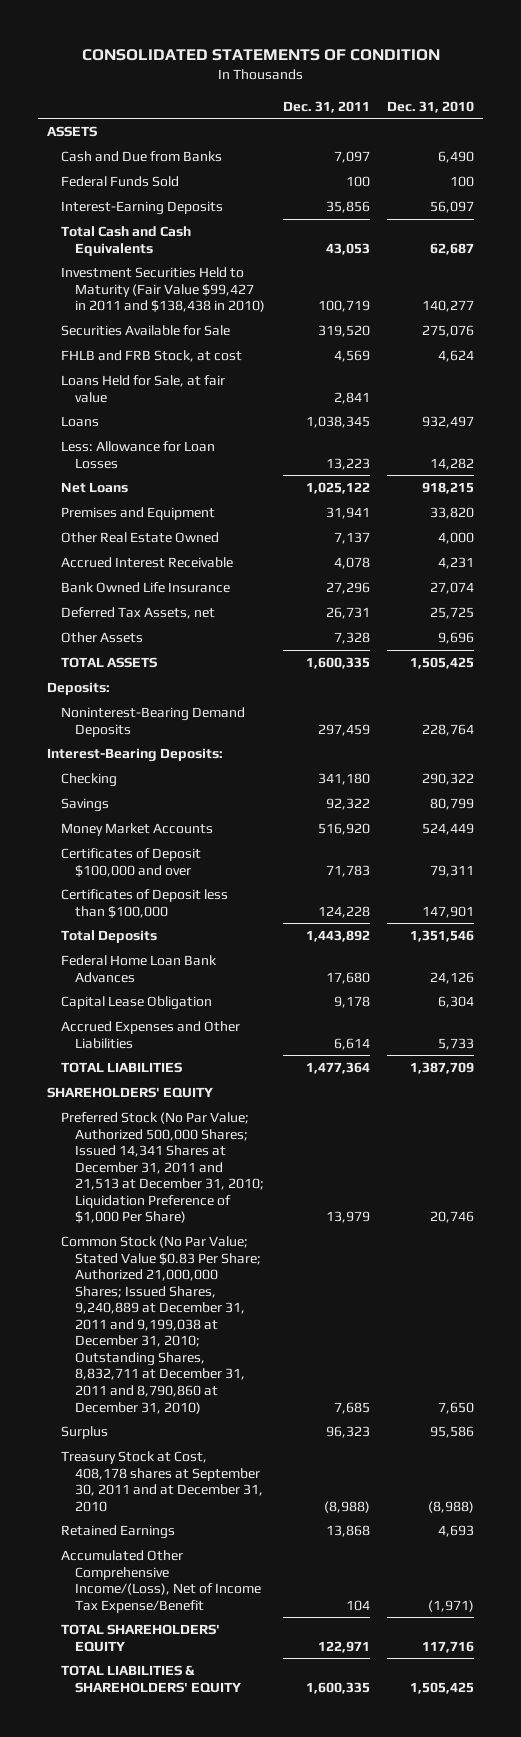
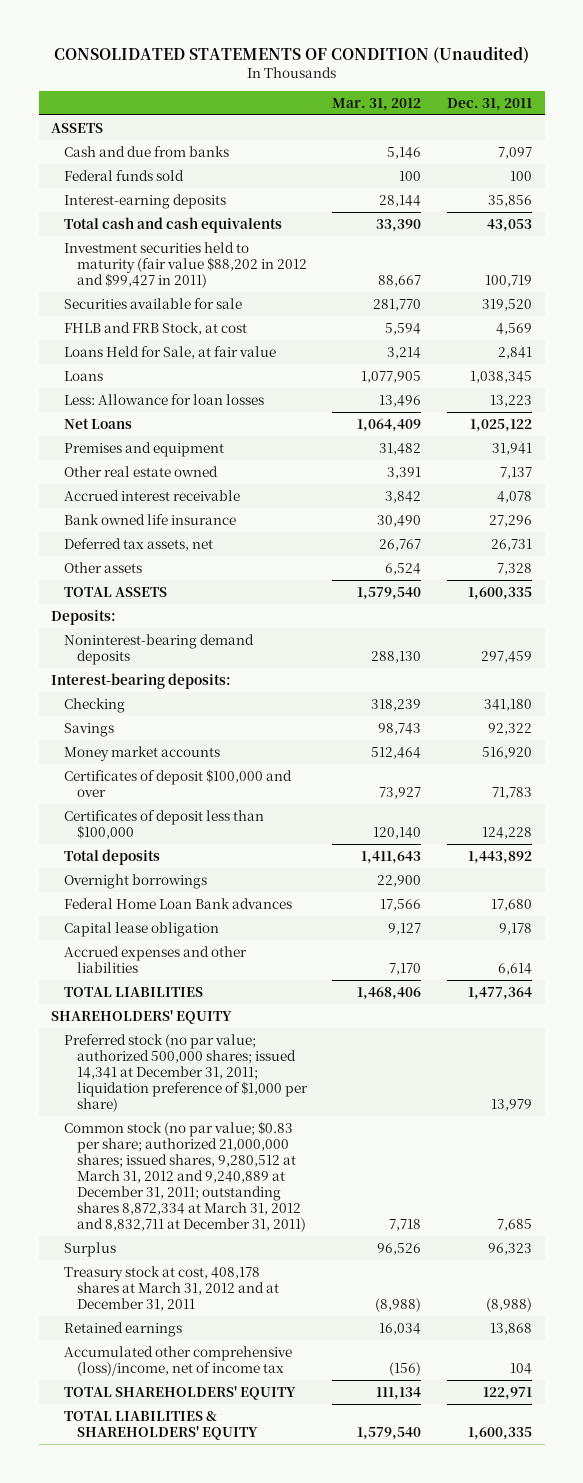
- CONSOLIDATED STATEMENTS OF CONDITION
+ CONSOLIDATED STATEMENTS OF CONDITION (Unaudited)
- | Dec. 31, 2011 | Dec. 31, 2010
+ | Mar. 31, 2012 | Dec. 31, 2011
- Cash and Due from Banks | 7,097 | 6,490
- Federal Funds Sold | 100 | 100
- Interest-Earning Deposits | 35,856 | 56,097
- Total Cash and Cash Equivalents | 43,053 | 62,687
- Investment Securities Held to Maturity (Fair Value $99,427 in 2011 and $138,438 in 2010) | 100,719 | 140,277
- Securities Available for Sale | 319,520 | 275,076
+ Cash and due from banks | 5,146 | 7,097
+ Federal funds sold | 100 | 100
+ Interest-earning deposits | 28,144 | 35,856
+ Total cash and cash equivalents | 33,390 | 43,053
+ Investment securities held to maturity (fair value $88,202 in 2012 and $99,427 in 2011) | 88,667 | 100,719
+ Securities available for sale | 281,770 | 319,520
- Less: Allowance for Loan Losses | 13,223 | 14,282
+ Less: Allowance for loan losses | 13,496 | 13,223
- Premises and Equipment | 31,941 | 33,820
- Other Real Estate Owned | 7,137 | 4,000
- Accrued Interest Receivable | 4,078 | 4,231
- Bank Owned Life Insurance | 27,296 | 27,074
- Deferred Tax Assets, net | 26,731 | 25,725
- Other Assets | 7,328 | 9,696
+ Premises and equipment | 31,482 | 31,941
+ Other real estate owned | 3,391 | 7,137
+ Accrued interest receivable | 3,842 | 4,078
+ Bank owned life insurance | 30,490 | 27,296
+ Deferred tax assets, net | 26,767 | 26,731
+ Other assets | 6,524 | 7,328
- Noninterest-Bearing Demand Deposits | 297,459 | 228,764
- Interest-Bearing Deposits:
+ Noninterest-bearing demand deposits | 288,130 | 297,459
+ Interest-bearing deposits:
- Money Market Accounts | 516,920 | 524,449
- Certificates of Deposit $100,000 and over | 71,783 | 79,311
- Certificates of Deposit less than $100,000 | 124,228 | 147,901
- Total Deposits | 1,443,892 | 1,351,546
- Federal Home Loan Bank Advances | 17,680 | 24,126
- Capital Lease Obligation | 9,178 | 6,304
- Accrued Expenses and Other Liabilities | 6,614 | 5,733
+ Money market accounts | 512,464 | 516,920
+ Certificates of deposit $100,000 and over | 73,927 | 71,783
+ Certificates of deposit less than $100,000 | 120,140 | 124,228
+ Total deposits | 1,411,643 | 1,443,892
+ Overnight borrowings | 22,900 |
+ Federal Home Loan Bank advances | 17,566 | 17,680
+ Capital lease obligation | 9,127 | 9,178
+ Accrued expenses and other liabilities | 7,170 | 6,614
- Preferred Stock (No Par Value; Authorized 500,000 Shares; Issued 14,341 Shares at December 31, 2011 and 21,513 at December 31, 2010; Liquidation Preference of $1,000 Per Share) | 13,979 | 20,746
- Common Stock (No Par Value; Stated Value $0.83 Per Share; Authorized 21,000,000 Shares; Issued Shares, 9,240,889 at December 31, 2011 and 9,199,038 at December 31, 2010; Outstanding Shares, 8,832,711 at December 31, 2011 and 8,790,860 at December 31, 2010) | 7,685 | 7,650
+ Preferred stock (no par value; authorized 500,000 shares; issued 14,341 at December 31, 2011; liquidation preference of $1,000 per share) | | 13,979
+ Common stock (no par value; $0.83 per share; authorized 21,000,000 shares; issued shares, 9,280,512 at March 31, 2012 and 9,240,889 at December 31, 2011; outstanding shares 8,872,334 at March 31, 2012 and 8,832,711 at December 31, 2011) | 7,718 | 7,685
- Treasury Stock at Cost, 408,178 shares at September 30, 2011 and at December 31, 2010 | (8,988) | (8,988)
- Retained Earnings | 13,868 | 4,693
- Accumulated Other Comprehensive Income/(Loss), Net of Income Tax Expense/Benefit | 104 | (1,971)
+ Treasury stock at cost, 408,178 shares at March 31, 2012 and at December 31, 2011 | (8,988) | (8,988)
+ Retained earnings | 16,034 | 13,868
+ Accumulated other comprehensive (loss)/income, net of income tax | (156) | 104

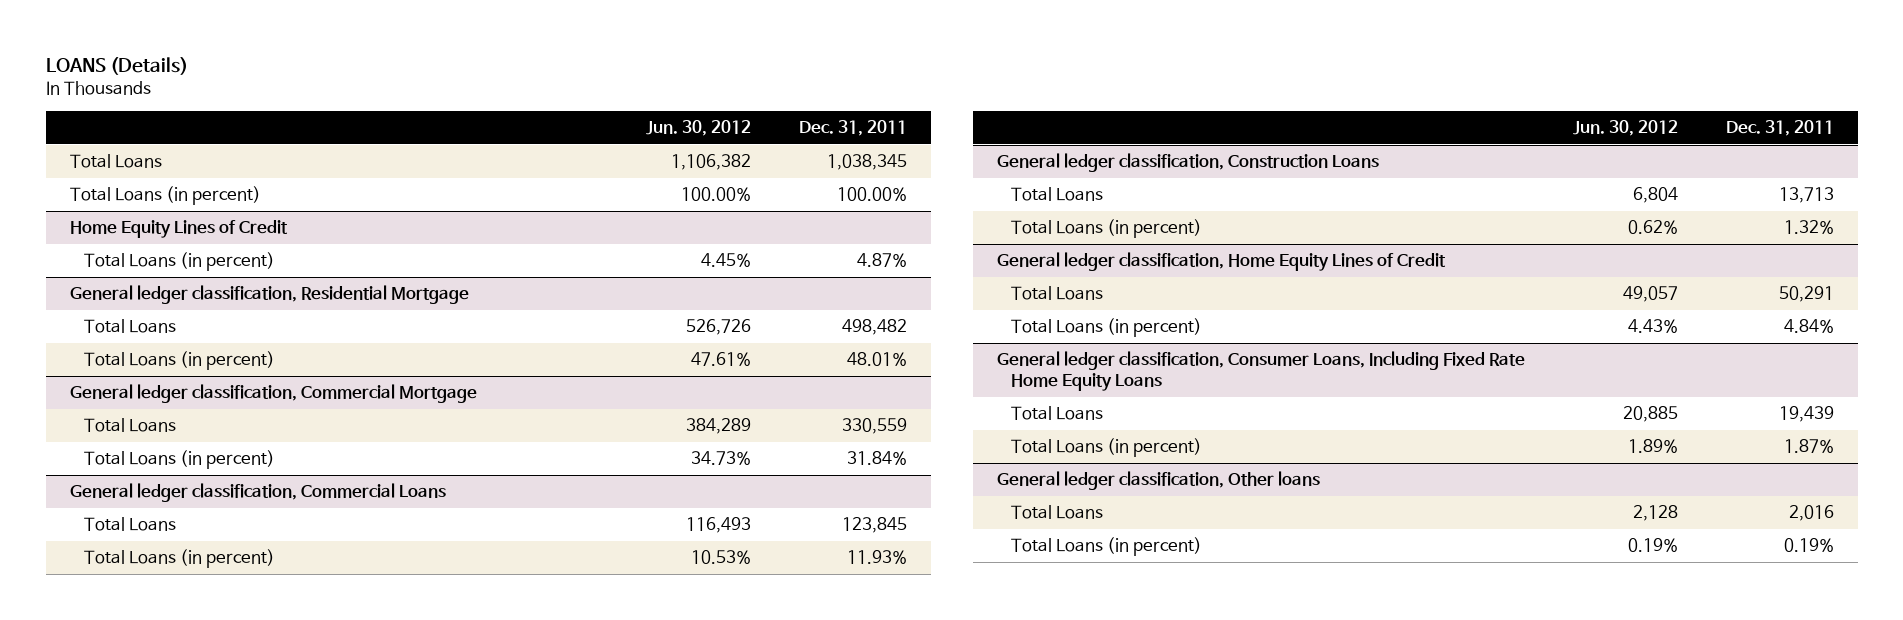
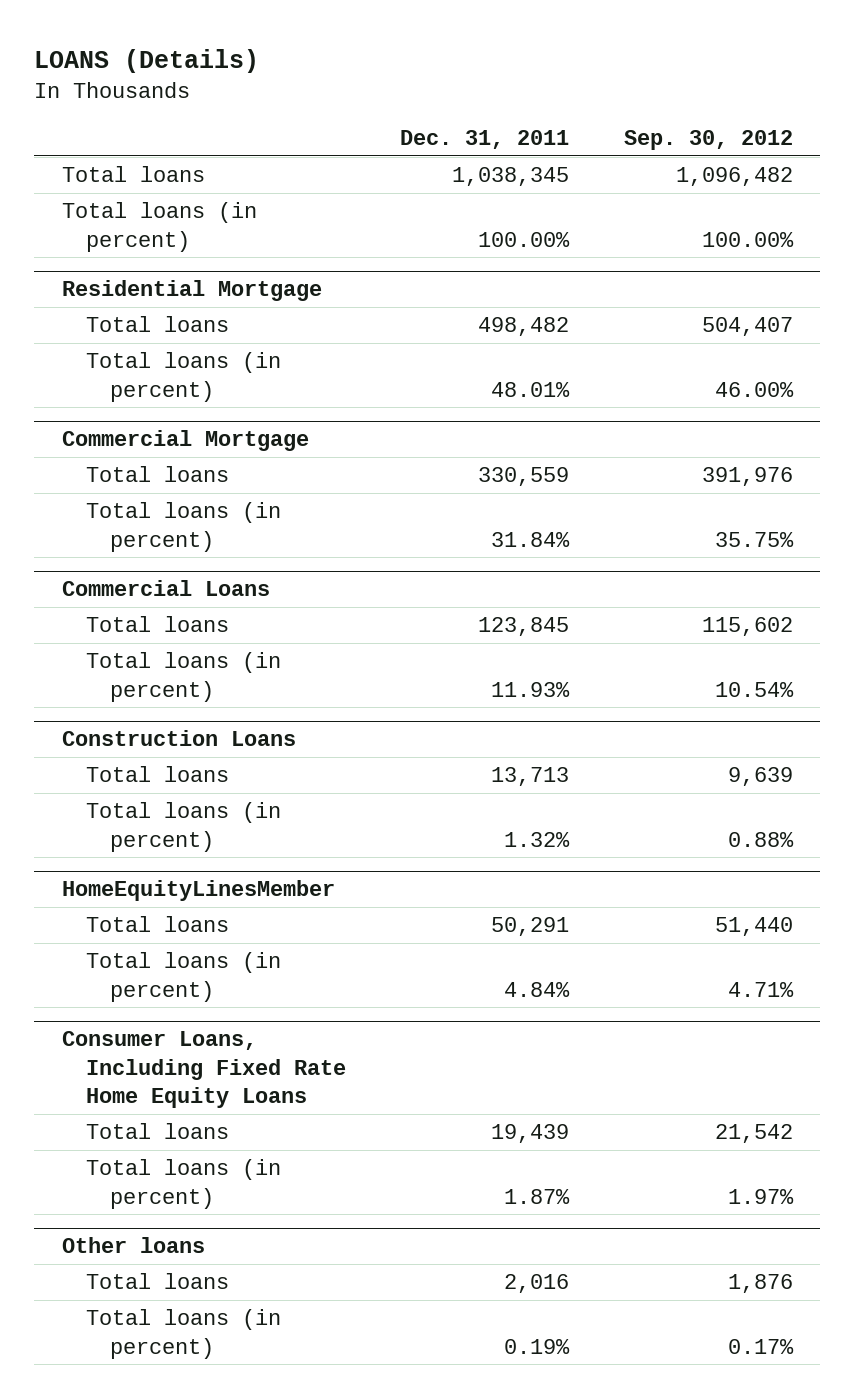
- | Jun. 30, 2012 | Dec. 31, 2011
+ | Dec. 31, 2011 | Sep. 30, 2012
- Total Loans | 1,106,382 | 1,038,345
- Total Loans (in percent) | 100.00% | 100.00%
- Home Equity Lines of Credit
- Total Loans (in percent) | 4.45% | 4.87%
- General ledger classification, Residential Mortgage
- Total Loans | 526,726 | 498,482
- Total Loans (in percent) | 47.61% | 48.01%
- General ledger classification, Commercial Mortgage
- Total Loans | 384,289 | 330,559
- Total Loans (in percent) | 34.73% | 31.84%
- General ledger classification, Commercial Loans
- Total Loans | 116,493 | 123,845
- Total Loans (in percent) | 10.53% | 11.93%
- General ledger classification, Construction Loans
- Total Loans | 6,804 | 13,713
- Total Loans (in percent) | 0.62% | 1.32%
- General ledger classification, Home Equity Lines of Credit
- Total Loans | 49,057 | 50,291
- Total Loans (in percent) | 4.43% | 4.84%
- General ledger classification, Consumer Loans, Including Fixed Rate Home Equity Loans
- Total Loans | 20,885 | 19,439
- Total Loans (in percent) | 1.89% | 1.87%
- General ledger classification, Other loans
- Total Loans | 2,128 | 2,016
- Total Loans (in percent) | 0.19% | 0.19%
+ Total loans | 1,038,345 | 1,096,482
+ Total loans (in percent) | 100.00% | 100.00%
+ Residential Mortgage
+ Total loans | 498,482 | 504,407
+ Total loans (in percent) | 48.01% | 46.00%
+ Commercial Mortgage
+ Total loans | 330,559 | 391,976
+ Total loans (in percent) | 31.84% | 35.75%
+ Commercial Loans
+ Total loans | 123,845 | 115,602
+ Total loans (in percent) | 11.93% | 10.54%
+ Construction Loans
+ Total loans | 13,713 | 9,639
+ Total loans (in percent) | 1.32% | 0.88%
+ HomeEquityLinesMember
+ Total loans | 50,291 | 51,440
+ Total loans (in percent) | 4.84% | 4.71%
+ Consumer Loans, Including Fixed Rate Home Equity Loans
+ Total loans | 19,439 | 21,542
+ Total loans (in percent) | 1.87% | 1.97%
+ Other loans
+ Total loans | 2,016 | 1,876
+ Total loans (in percent) | 0.19% | 0.17%

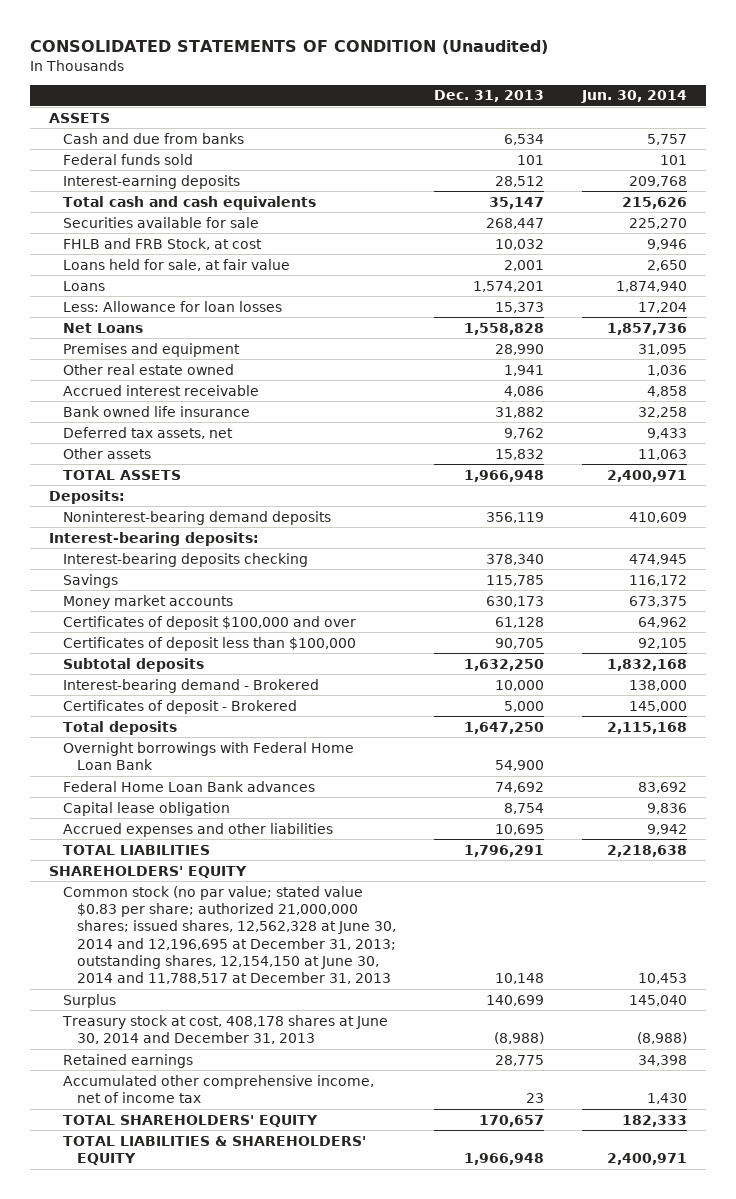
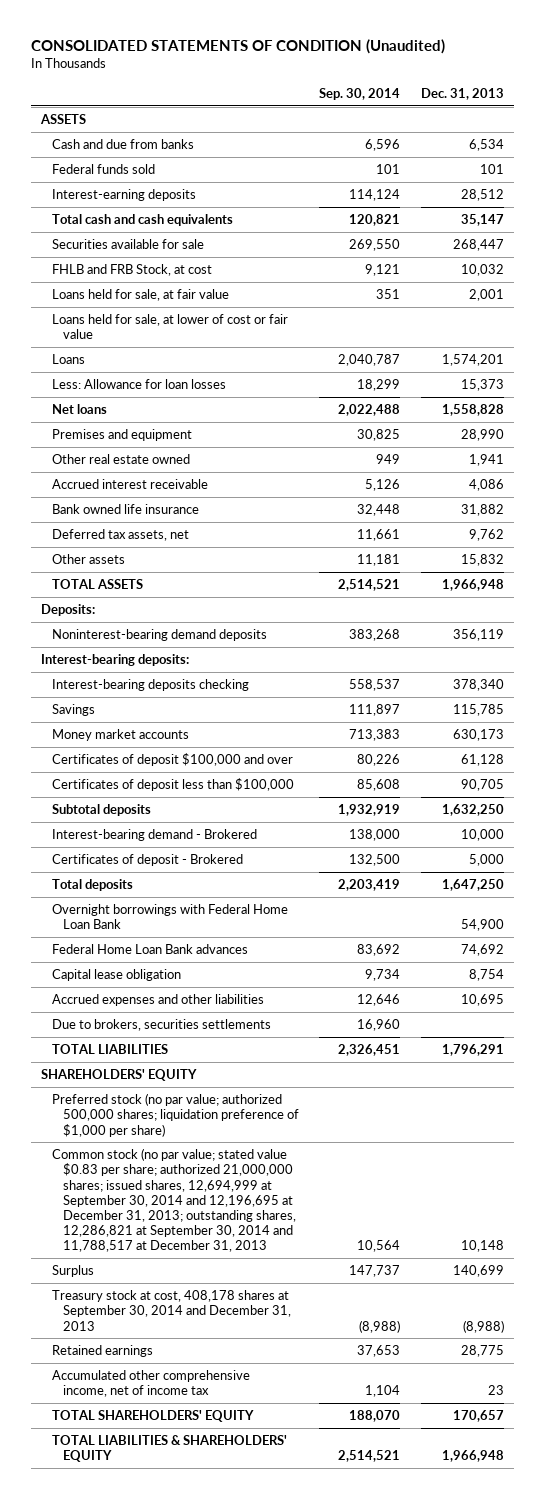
- | Dec. 31, 2013 | Jun. 30, 2014
+ | Sep. 30, 2014 | Dec. 31, 2013
+ Loans held for sale, at lower of cost or fair value
- Net Loans | 1,558,828 | 1,857,736
+ Net loans | 2,022,488 | 1,558,828
+ Due to brokers, securities settlements | 16,960 |
- Common stock (no par value; stated value $0.83 per share; authorized 21,000,000 shares; issued shares, 12,562,328 at June 30, 2014 and 12,196,695 at December 31, 2013; outstanding shares, 12,154,150 at June 30, 2014 and 11,788,517 at December 31, 2013 | 10,148 | 10,453
+ Preferred stock (no par value; authorized 500,000 shares; liquidation preference of $1,000 per share)
+ Common stock (no par value; stated value $0.83 per share; authorized 21,000,000 shares; issued shares, 12,694,999 at September 30, 2014 and 12,196,695 at December 31, 2013; outstanding shares, 12,286,821 at September 30, 2014 and 11,788,517 at December 31, 2013 | 10,564 | 10,148
- Treasury stock at cost, 408,178 shares at June 30, 2014 and December 31, 2013 | (8,988) | (8,988)
+ Treasury stock at cost, 408,178 shares at September 30, 2014 and December 31, 2013 | (8,988) | (8,988)

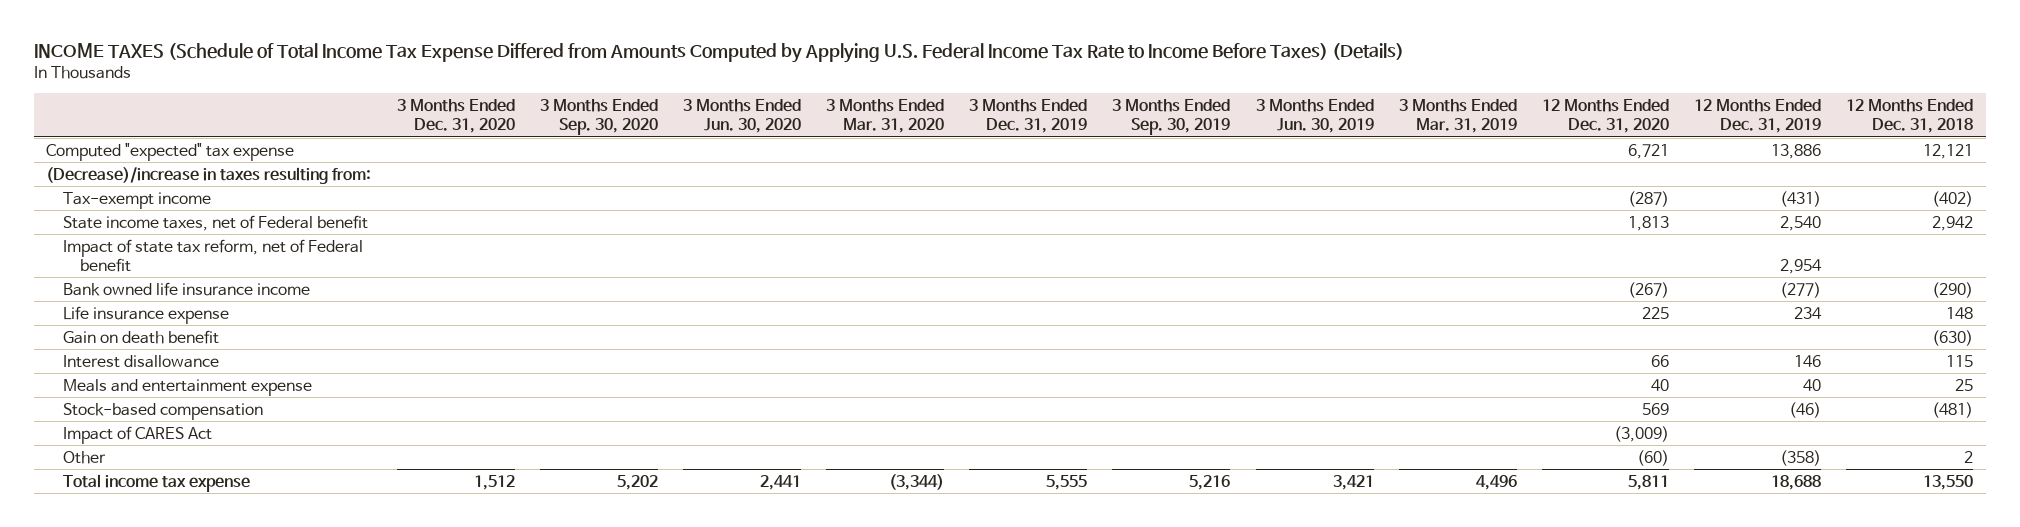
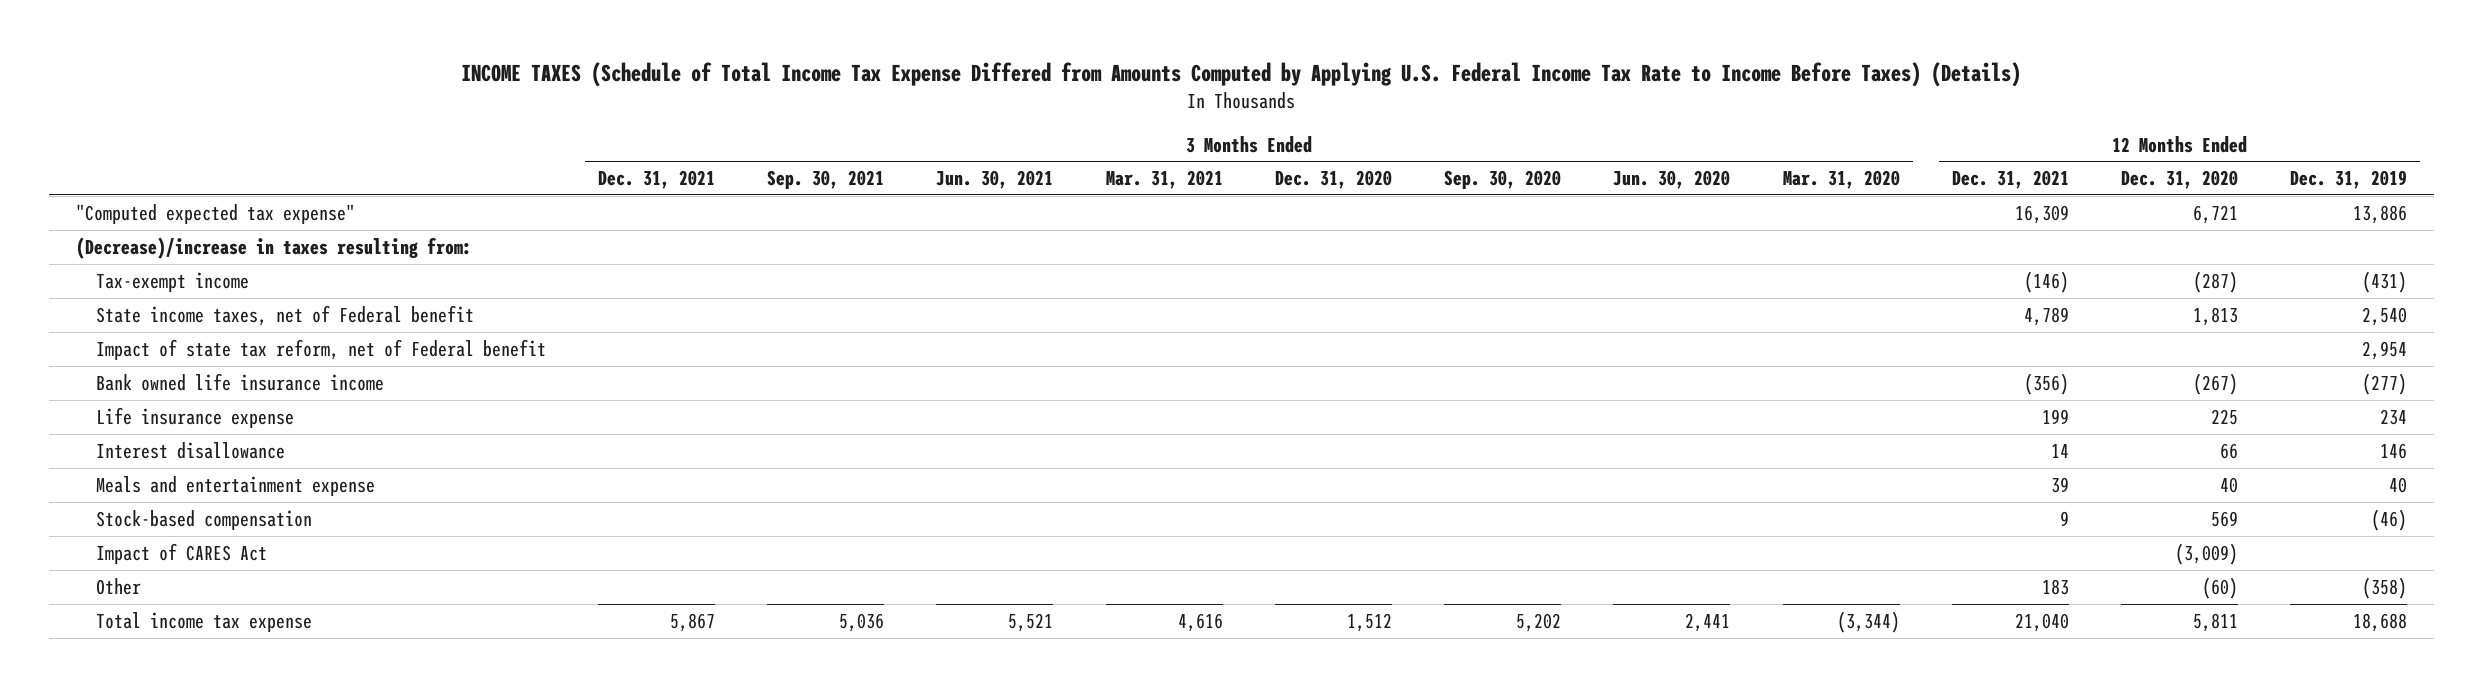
- | 3 Months Ended Dec. 31, 2020 | 3 Months Ended Sep. 30, 2020 | 3 Months Ended Jun. 30, 2020 | 3 Months Ended Mar. 31, 2020 | 3 Months Ended Dec. 31, 2019 | 3 Months Ended Sep. 30, 2019 | 3 Months Ended Jun. 30, 2019 | 3 Months Ended Mar. 31, 2019 | 12 Months Ended Dec. 31, 2020 | 12 Months Ended Dec. 31, 2019 | 12 Months Ended Dec. 31, 2018
+ | 3 Months Ended Dec. 31, 2021 | 3 Months Ended Sep. 30, 2021 | 3 Months Ended Jun. 30, 2021 | 3 Months Ended Mar. 31, 2021 | 3 Months Ended Dec. 31, 2020 | 3 Months Ended Sep. 30, 2020 | 3 Months Ended Jun. 30, 2020 | 3 Months Ended Mar. 31, 2020 | 12 Months Ended Dec. 31, 2021 | 12 Months Ended Dec. 31, 2020 | 12 Months Ended Dec. 31, 2019
- Computed "expected" tax expense | | | | | | | | | 6,721 | 13,886 | 12,121
+ "Computed expected tax expense" | | | | | | | | | 16,309 | 6,721 | 13,886
- Gain on death benefit | | | | | | | | | | | (630)

